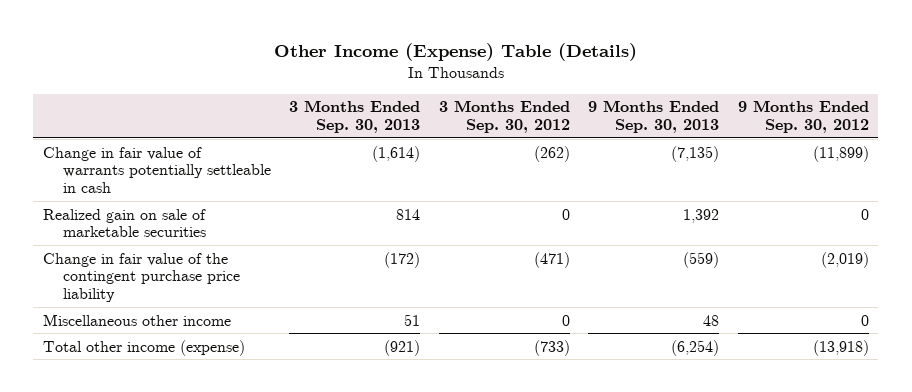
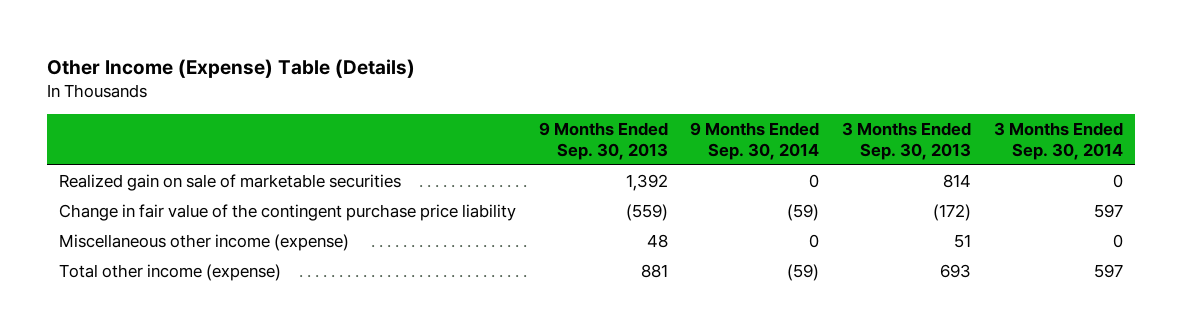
- | 3 Months Ended Sep. 30, 2013 | 3 Months Ended Sep. 30, 2012 | 9 Months Ended Sep. 30, 2013 | 9 Months Ended Sep. 30, 2012
+ | 9 Months Ended Sep. 30, 2013 | 9 Months Ended Sep. 30, 2014 | 3 Months Ended Sep. 30, 2013 | 3 Months Ended Sep. 30, 2014
- Change in fair value of warrants potentially settleable in cash | (1,614) | (262) | (7,135) | (11,899)
- Miscellaneous other income | 51 | 0 | 48 | 0
- Total other income (expense) | (921) | (733) | (6,254) | (13,918)
+ Miscellaneous other income (expense) | 48 | 0 | 51 | 0
+ Total other income (expense) | 881 | (59) | 693 | 597

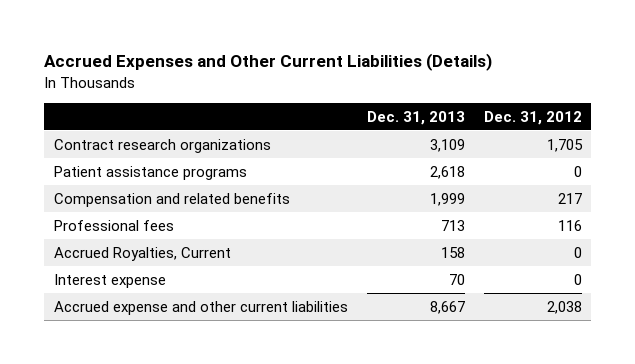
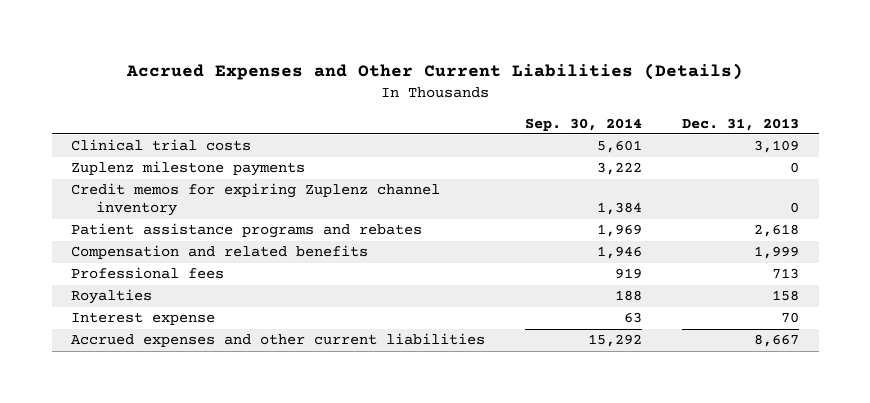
- | Dec. 31, 2013 | Dec. 31, 2012
+ | Sep. 30, 2014 | Dec. 31, 2013
- Contract research organizations | 3,109 | 1,705
- Patient assistance programs | 2,618 | 0
+ Clinical trial costs | 5,601 | 3,109
+ Zuplenz milestone payments | 3,222 | 0
+ Credit memos for expiring Zuplenz channel inventory | 1,384 | 0
+ Patient assistance programs and rebates | 1,969 | 2,618
- Accrued Royalties, Current | 158 | 0
+ Royalties | 188 | 158
- Accrued expense and other current liabilities | 8,667 | 2,038
+ Accrued expenses and other current liabilities | 15,292 | 8,667

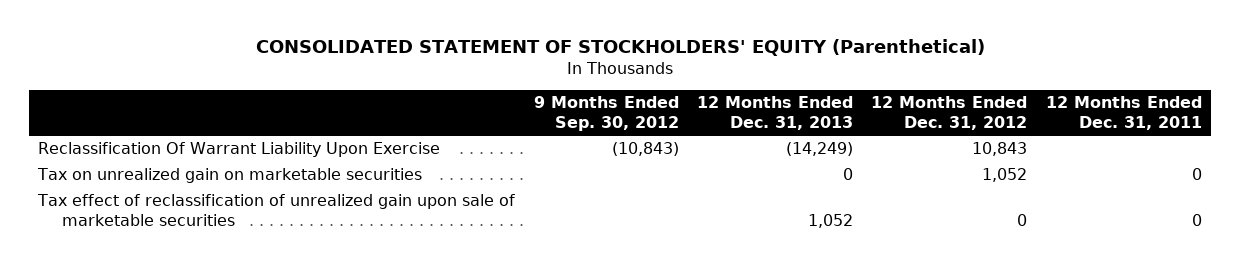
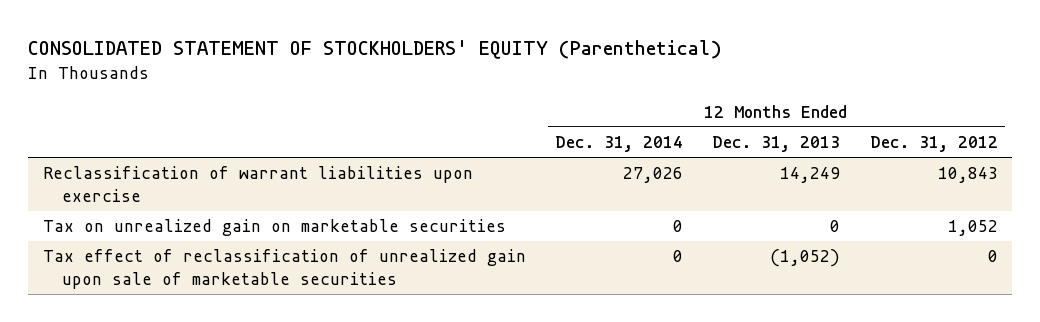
- | 9 Months Ended Sep. 30, 2012 | 12 Months Ended Dec. 31, 2013 | 12 Months Ended Dec. 31, 2012 | 12 Months Ended Dec. 31, 2011
+ | 12 Months Ended Dec. 31, 2014 | 12 Months Ended Dec. 31, 2013 | 12 Months Ended Dec. 31, 2012
- Reclassification Of Warrant Liability Upon Exercise | (10,843) | (14,249) | 10,843 |
+ Reclassification of warrant liabilities upon exercise | 27,026 | 14,249 | 10,843
- Tax effect of reclassification of unrealized gain upon sale of marketable securities | | 1,052 | 0 | 0
+ Tax effect of reclassification of unrealized gain upon sale of marketable securities | 0 | (1,052) | 0

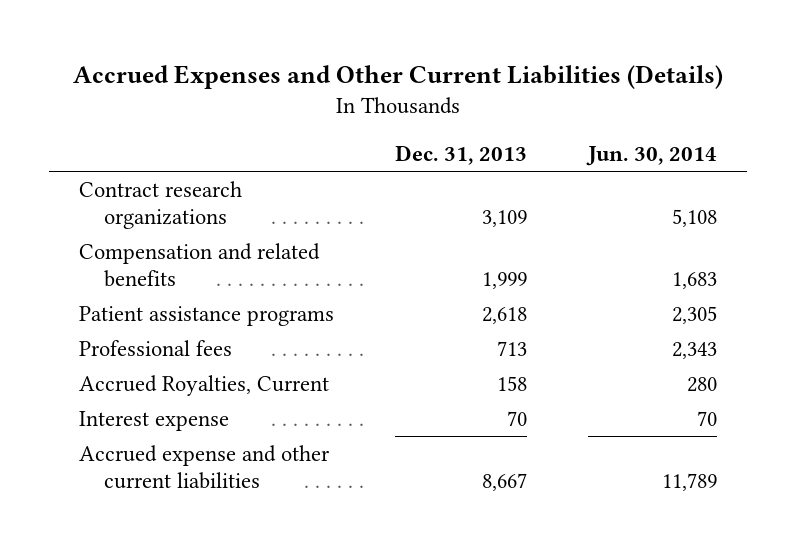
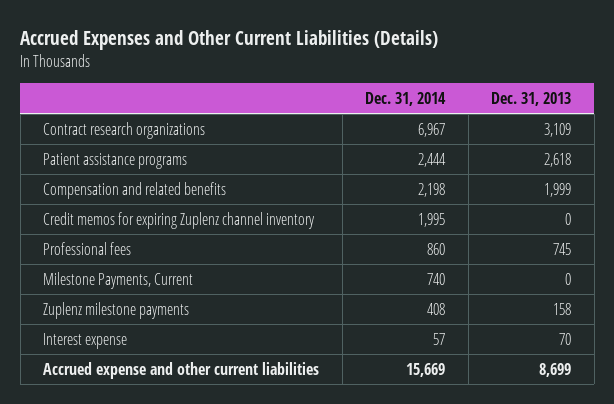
- | Dec. 31, 2013 | Jun. 30, 2014
+ | Dec. 31, 2014 | Dec. 31, 2013
- Professional fees | 713 | 2,343
- Accrued Royalties, Current | 158 | 280
moved down: Compensation and related benefits | 2,198 | 1,999
+ Credit memos for expiring Zuplenz channel inventory | 1,995 | 0
+ Professional fees | 860 | 745
+ Milestone Payments, Current | 740 | 0
+ Zuplenz milestone payments | 408 | 158
- Accrued expense and other current liabilities | 8,667 | 11,789
+ Accrued expense and other current liabilities | 15,669 | 8,699

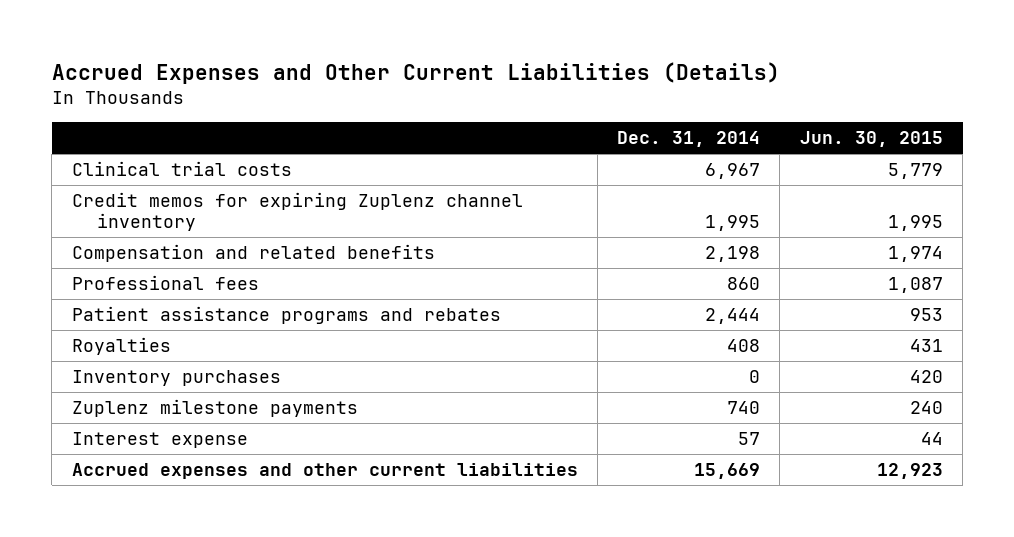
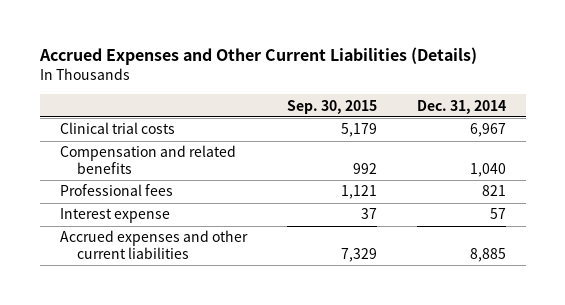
- | Dec. 31, 2014 | Jun. 30, 2015
+ | Sep. 30, 2015 | Dec. 31, 2014
- Credit memos for expiring Zuplenz channel inventory | 1,995 | 1,995
- Compensation and related benefits | 2,198 | 1,974
- Professional fees | 860 | 1,087
- Patient assistance programs and rebates | 2,444 | 953
- Royalties | 408 | 431
- Inventory purchases | 0 | 420
- Zuplenz milestone payments | 740 | 240
+ Compensation and related benefits | 992 | 1,040
+ Professional fees | 1,121 | 821
- Accrued expenses and other current liabilities | 15,669 | 12,923
+ Accrued expenses and other current liabilities | 7,329 | 8,885

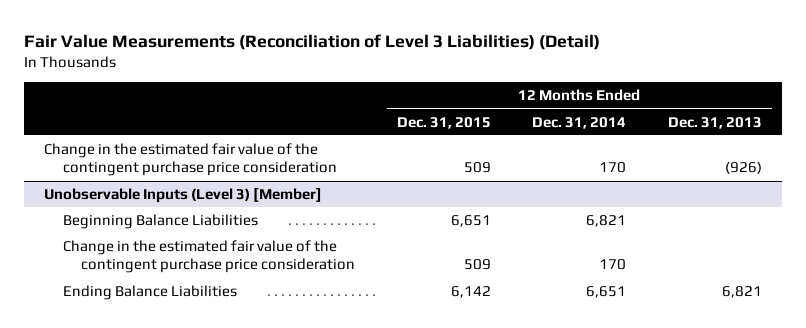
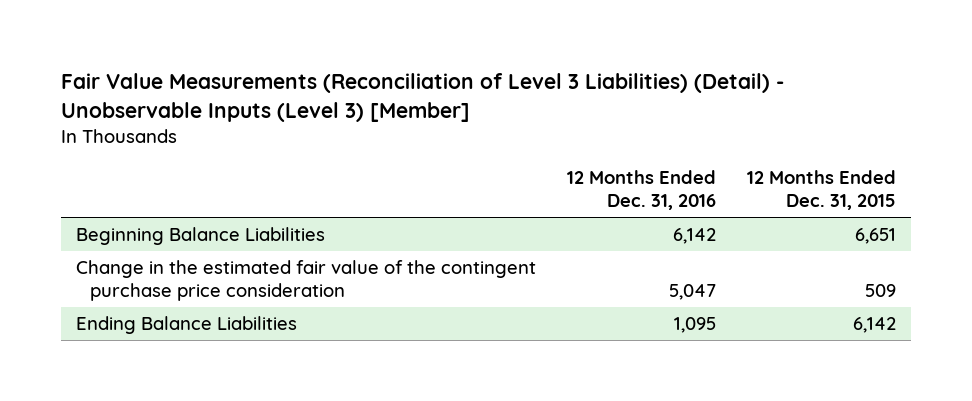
- Fair Value Measurements (Reconciliation of Level 3 Liabilities) (Detail)
+ Fair Value Measurements (Reconciliation of Level 3 Liabilities) (Detail) - Unobservable Inputs (Level 3) [Member]
- | 12 Months Ended Dec. 31, 2015 | 12 Months Ended Dec. 31, 2014 | 12 Months Ended Dec. 31, 2013
+ | 12 Months Ended Dec. 31, 2016 | 12 Months Ended Dec. 31, 2015
- Change in the estimated fair value of the contingent purchase price consideration | 509 | 170 | (926)
- Unobservable Inputs (Level 3) [Member]

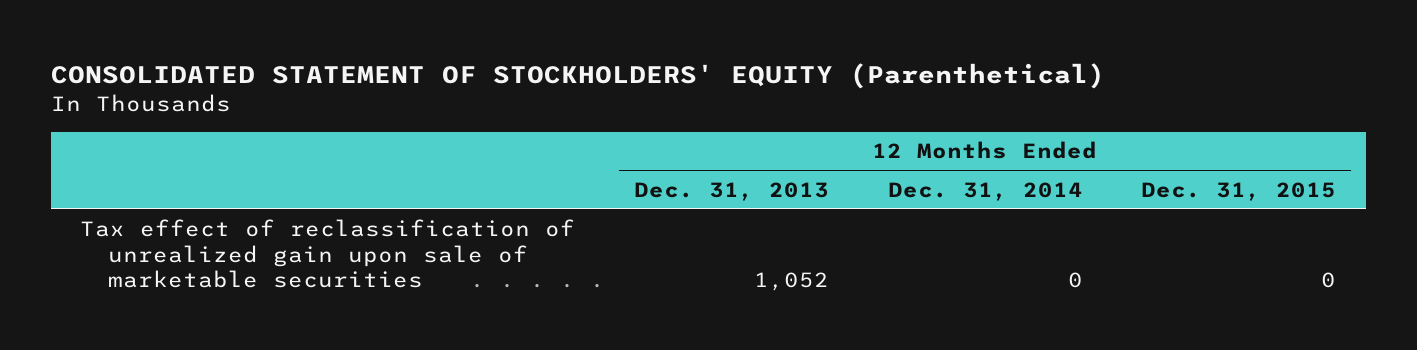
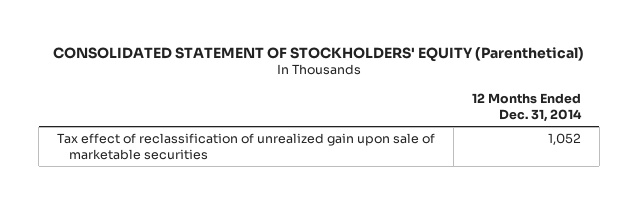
- | 12 Months Ended Dec. 31, 2013 | 12 Months Ended Dec. 31, 2014 | 12 Months Ended Dec. 31, 2015
+ | 12 Months Ended Dec. 31, 2014
- Tax effect of reclassification of unrealized gain upon sale of marketable securities | 1,052 | 0 | 0
+ Tax effect of reclassification of unrealized gain upon sale of marketable securities | 1,052

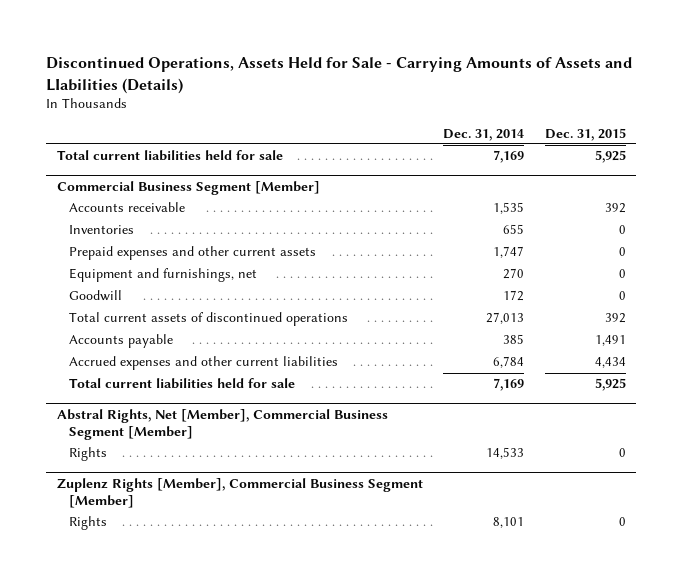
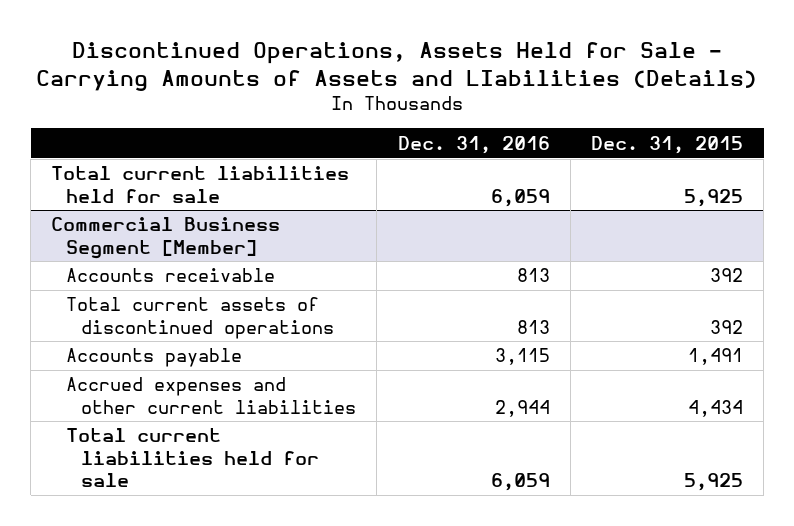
- | Dec. 31, 2014 | Dec. 31, 2015
+ | Dec. 31, 2016 | Dec. 31, 2015
@ Commercial Business Segment [Member]
- Inventories | 655 | 0
- Prepaid expenses and other current assets | 1,747 | 0
- Equipment and furnishings, net | 270 | 0
- Goodwill | 172 | 0
- Abstral Rights, Net [Member], Commercial Business Segment [Member]
- Rights | 14,533 | 0
- Zuplenz Rights [Member], Commercial Business Segment [Member]
- Rights | 8,101 | 0

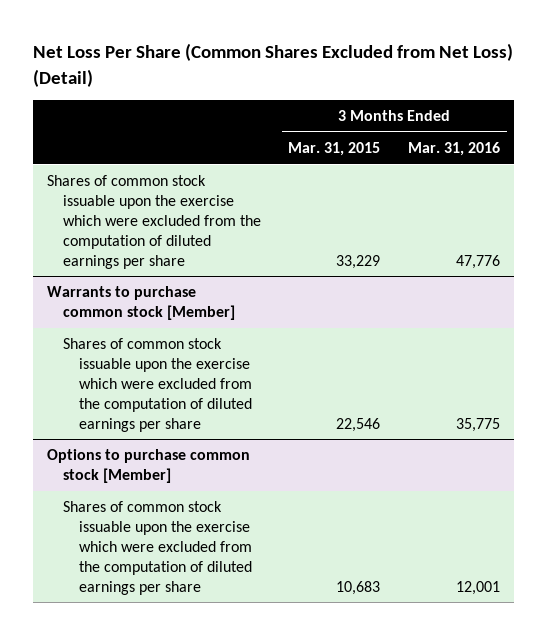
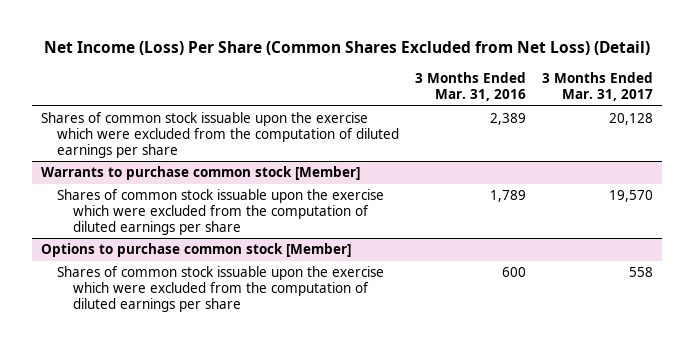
- Net Loss Per Share (Common Shares Excluded from Net Loss) (Detail)
+ Net Income (Loss) Per Share (Common Shares Excluded from Net Loss) (Detail)
- | 3 Months Ended Mar. 31, 2015 | 3 Months Ended Mar. 31, 2016
+ | 3 Months Ended Mar. 31, 2016 | 3 Months Ended Mar. 31, 2017
- Shares of common stock issuable upon the exercise which were excluded from the computation of diluted earnings per share | 33,229 | 47,776
+ Shares of common stock issuable upon the exercise which were excluded from the computation of diluted earnings per share | 2,389 | 20,128
@ Warrants to purchase common stock [Member]
- Shares of common stock issuable upon the exercise which were excluded from the computation of diluted earnings per share | 22,546 | 35,775
+ Shares of common stock issuable upon the exercise which were excluded from the computation of diluted earnings per share | 1,789 | 19,570
@ Options to purchase common stock [Member]
- Shares of common stock issuable upon the exercise which were excluded from the computation of diluted earnings per share | 10,683 | 12,001
+ Shares of common stock issuable upon the exercise which were excluded from the computation of diluted earnings per share | 600 | 558

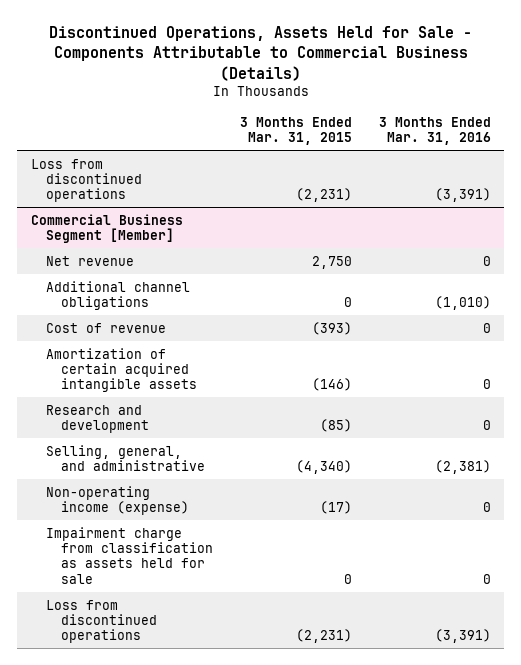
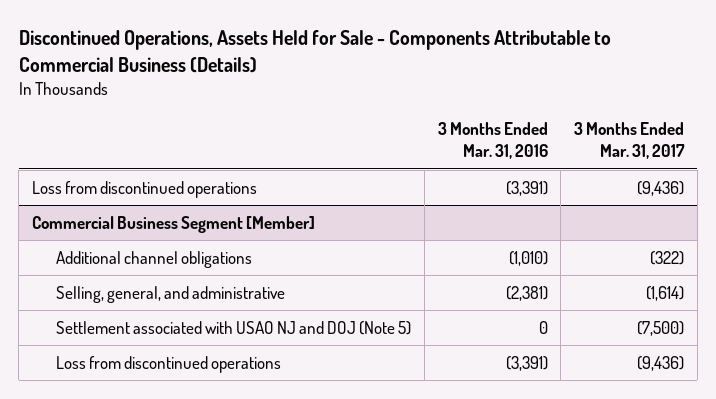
- | 3 Months Ended Mar. 31, 2015 | 3 Months Ended Mar. 31, 2016
+ | 3 Months Ended Mar. 31, 2016 | 3 Months Ended Mar. 31, 2017
@ Commercial Business Segment [Member]
- Net revenue | 2,750 | 0
- Cost of revenue | (393) | 0
- Amortization of certain acquired intangible assets | (146) | 0
- Research and development | (85) | 0
- Non-operating income (expense) | (17) | 0
- Impairment charge from classification as assets held for sale | 0 | 0
+ Settlement associated with USAO NJ and DOJ (Note 5) | 0 | (7,500)

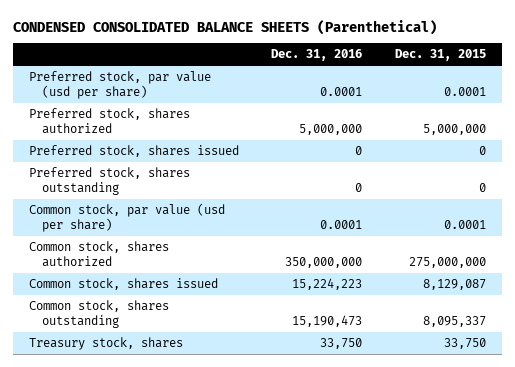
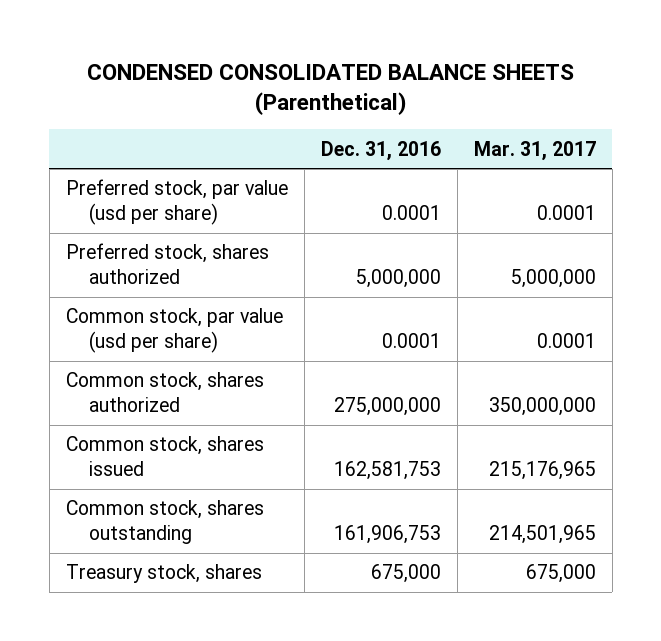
- | Dec. 31, 2016 | Dec. 31, 2015
+ | Dec. 31, 2016 | Mar. 31, 2017
- Preferred stock, shares issued | 0 | 0
- Preferred stock, shares outstanding | 0 | 0
- Common stock, shares authorized | 350,000,000 | 275,000,000
- Common stock, shares issued | 15,224,223 | 8,129,087
- Common stock, shares outstanding | 15,190,473 | 8,095,337
- Treasury stock, shares | 33,750 | 33,750
+ Common stock, shares authorized | 275,000,000 | 350,000,000
+ Common stock, shares issued | 162,581,753 | 215,176,965
+ Common stock, shares outstanding | 161,906,753 | 214,501,965
+ Treasury stock, shares | 675,000 | 675,000

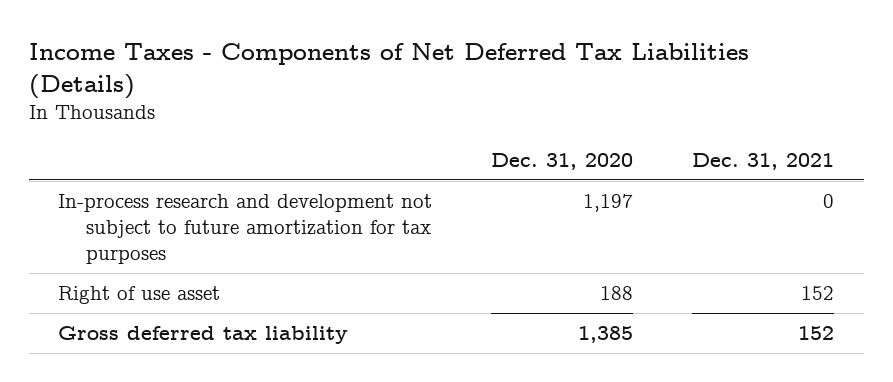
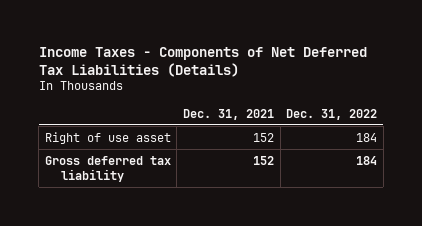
- | Dec. 31, 2020 | Dec. 31, 2021
+ | Dec. 31, 2021 | Dec. 31, 2022
- In-process research and development not subject to future amortization for tax purposes | 1,197 | 0

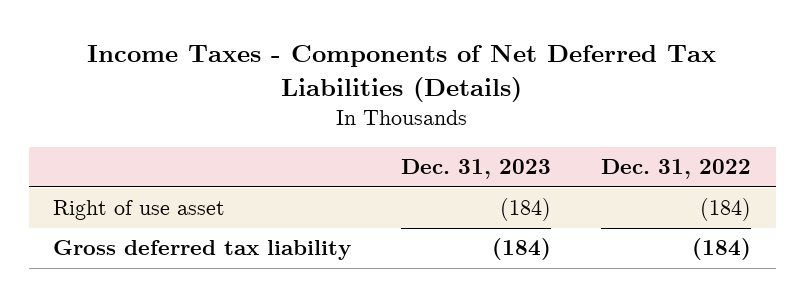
- | Dec. 31, 2021 | Dec. 31, 2022
+ | Dec. 31, 2023 | Dec. 31, 2022
- Right of use asset | 152 | 184
- Gross deferred tax liability | 152 | 184
+ Right of use asset | (184) | (184)
+ Gross deferred tax liability | (184) | (184)

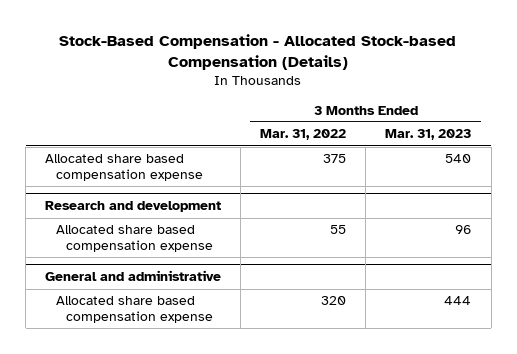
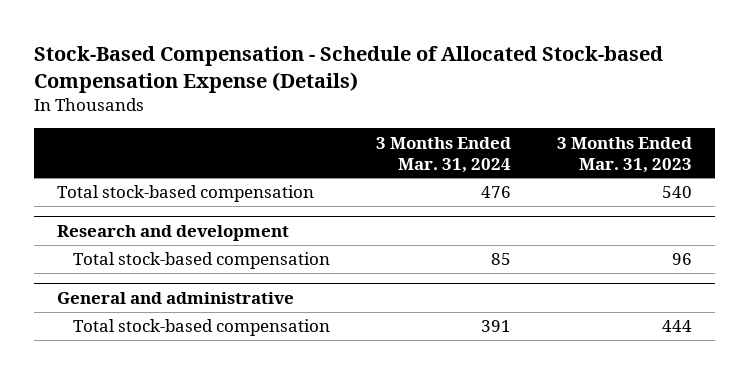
- Stock-Based Compensation - Allocated Stock-based Compensation (Details)
+ Stock-Based Compensation - Schedule of Allocated Stock-based Compensation Expense (Details)
- | 3 Months Ended Mar. 31, 2022 | 3 Months Ended Mar. 31, 2023
+ | 3 Months Ended Mar. 31, 2024 | 3 Months Ended Mar. 31, 2023
- Allocated share based compensation expense | 375 | 540
+ Total stock-based compensation | 476 | 540
@ Research and development
- Allocated share based compensation expense | 55 | 96
+ Total stock-based compensation | 85 | 96
@ General and administrative
- Allocated share based compensation expense | 320 | 444
+ Total stock-based compensation | 391 | 444

